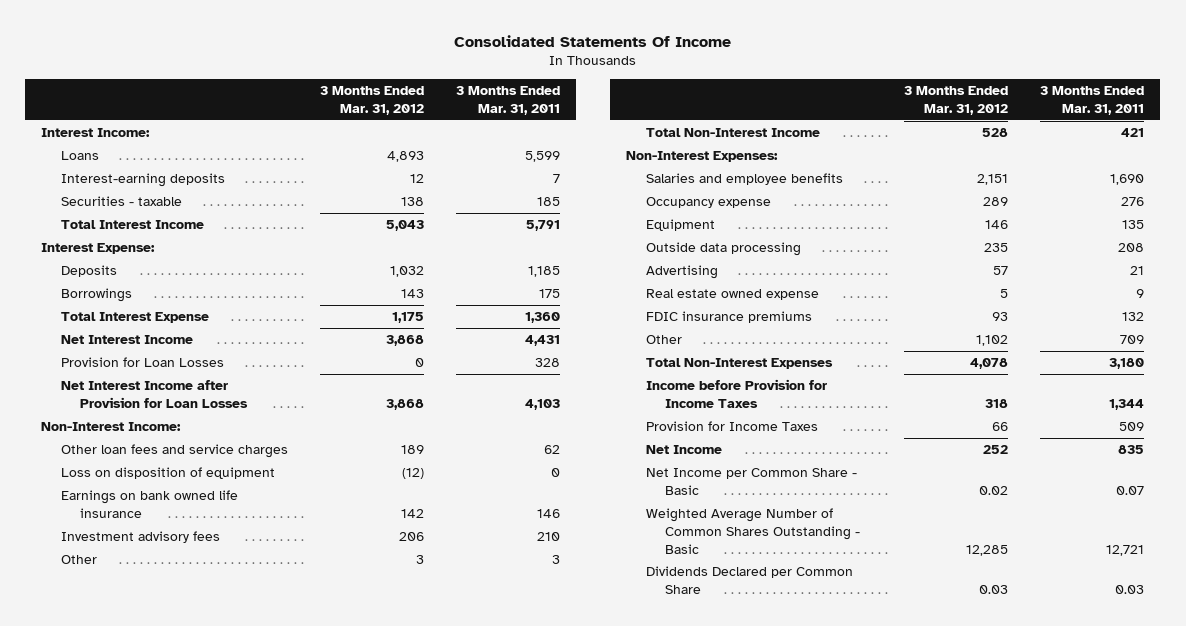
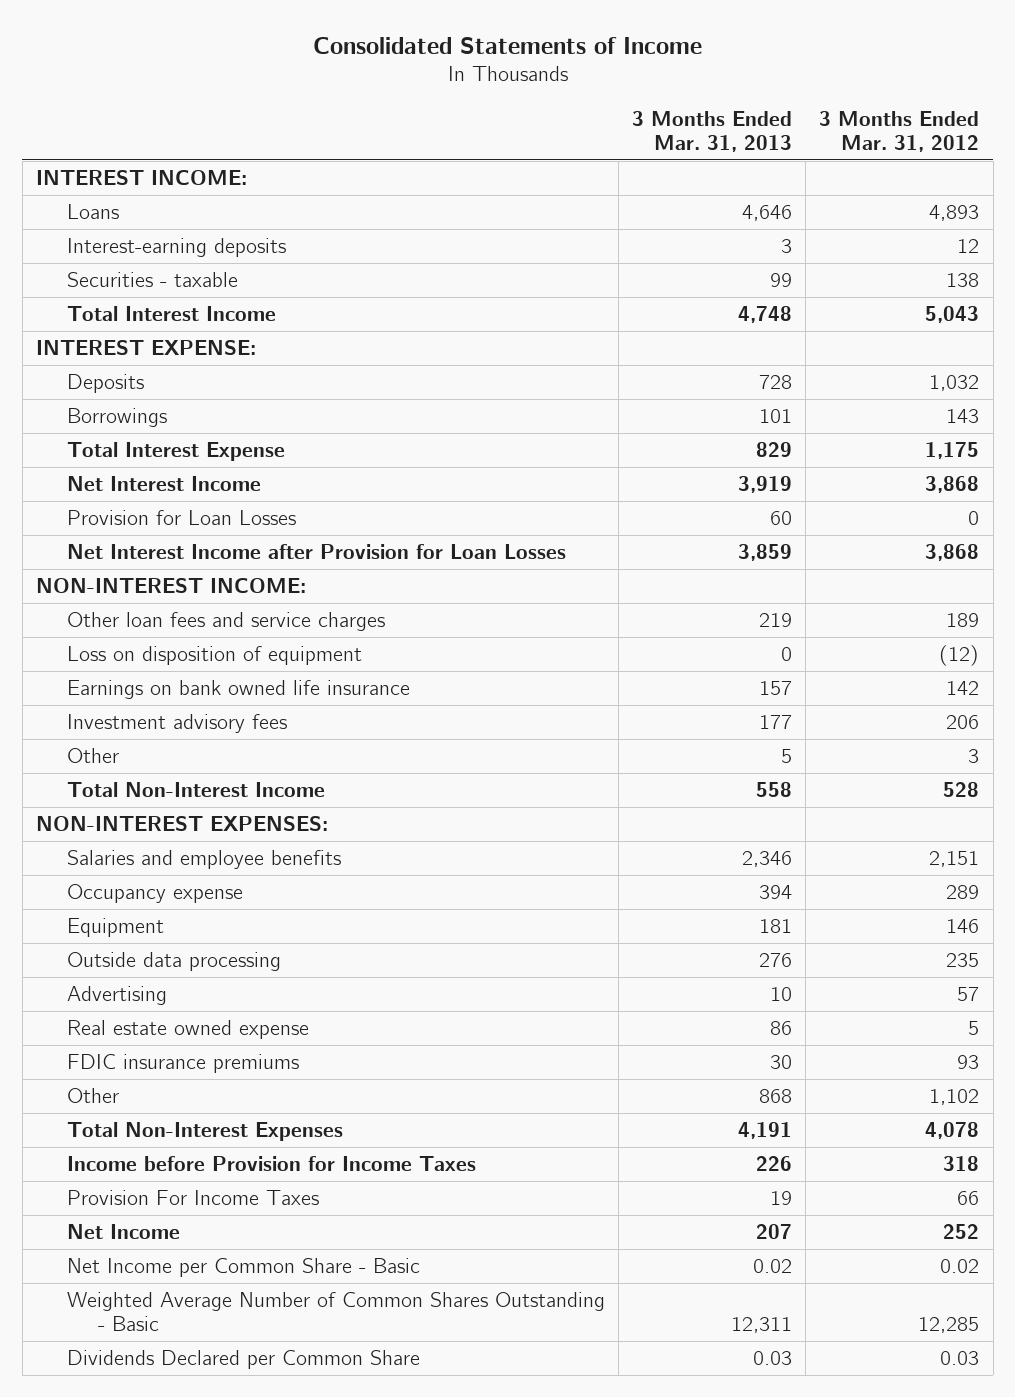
- Consolidated Statements Of Income
+ Consolidated Statements of Income
- | 3 Months Ended Mar. 31, 2012 | 3 Months Ended Mar. 31, 2011
+ | 3 Months Ended Mar. 31, 2013 | 3 Months Ended Mar. 31, 2012
- Interest Income:
+ INTEREST INCOME:
- Interest Expense:
+ INTEREST EXPENSE:
- Non-Interest Income:
+ NON-INTEREST INCOME:
- Non-Interest Expenses:
+ NON-INTEREST EXPENSES:
- Provision for Income Taxes | 66 | 509
+ Provision For Income Taxes | 19 | 66

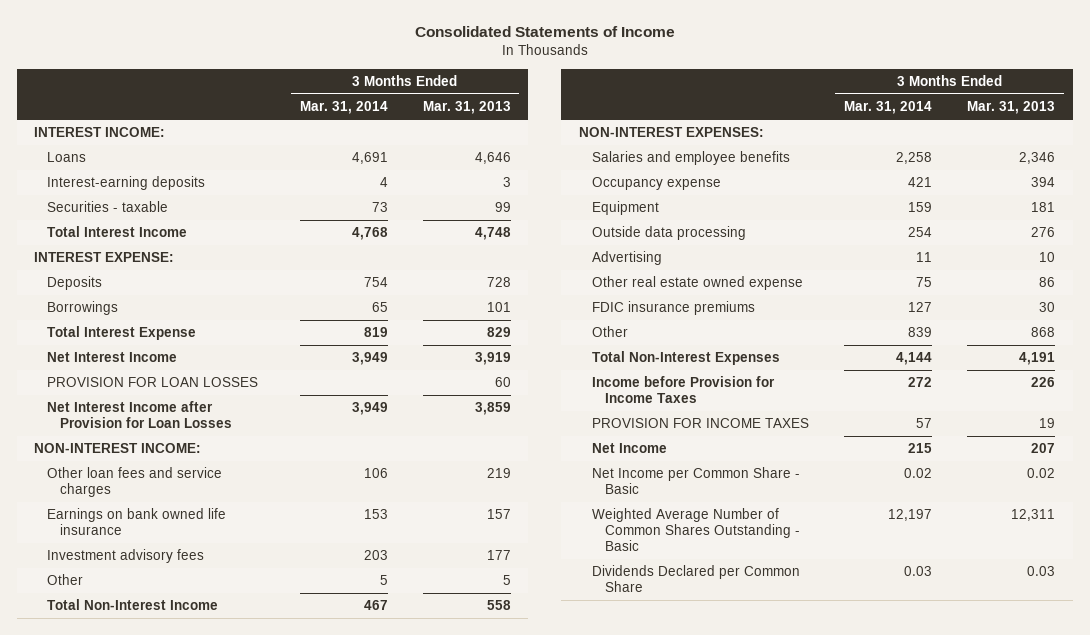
- | 3 Months Ended Mar. 31, 2013 | 3 Months Ended Mar. 31, 2012
+ | 3 Months Ended Mar. 31, 2014 | 3 Months Ended Mar. 31, 2013
- Provision for Loan Losses | 60 | 0
+ PROVISION FOR LOAN LOSSES | | 60
- Loss on disposition of equipment | 0 | (12)
- Real estate owned expense | 86 | 5
+ Other real estate owned expense | 75 | 86
- Provision For Income Taxes | 19 | 66
+ PROVISION FOR INCOME TAXES | 57 | 19

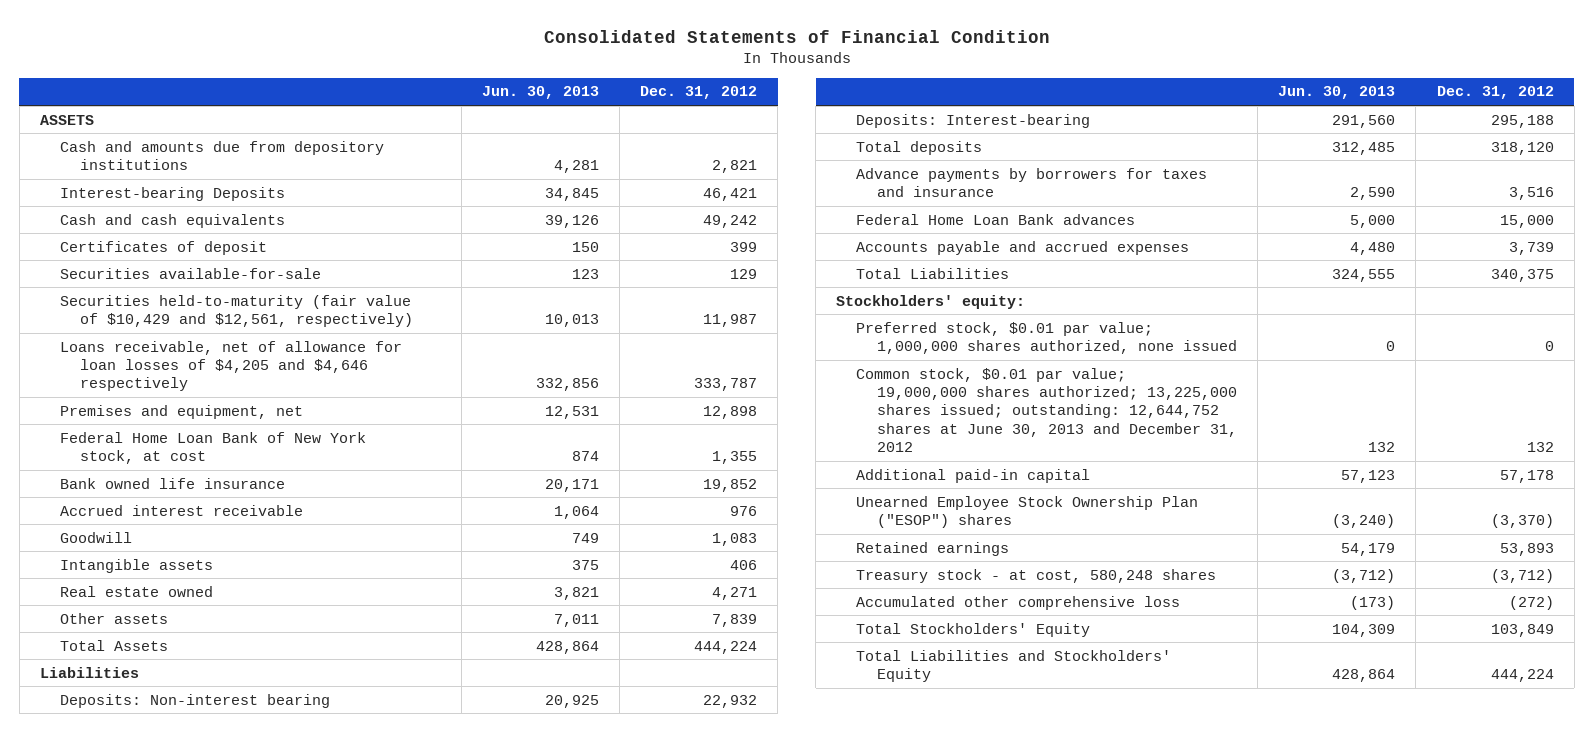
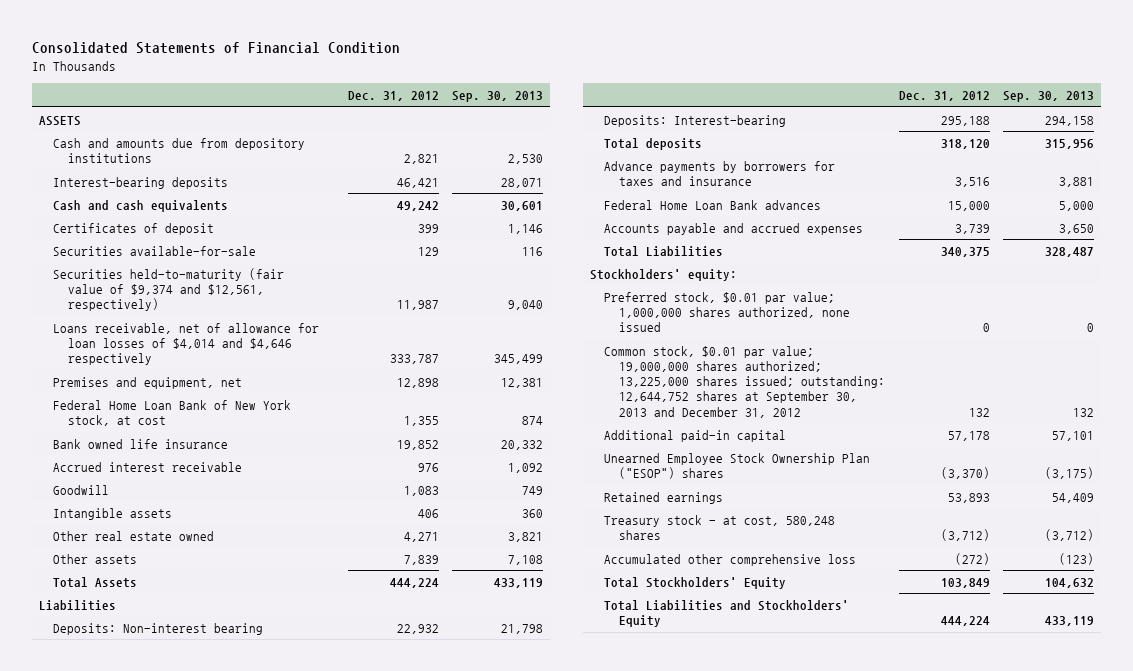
- | Jun. 30, 2013 | Dec. 31, 2012
+ | Dec. 31, 2012 | Sep. 30, 2013
- Interest-bearing Deposits | 34,845 | 46,421
+ Interest-bearing deposits | 46,421 | 28,071
- Securities held-to-maturity (fair value of $10,429 and $12,561, respectively) | 10,013 | 11,987
- Loans receivable, net of allowance for loan losses of $4,205 and $4,646 respectively | 332,856 | 333,787
+ Securities held-to-maturity (fair value of $9,374 and $12,561, respectively) | 11,987 | 9,040
+ Loans receivable, net of allowance for loan losses of $4,014 and $4,646 respectively | 333,787 | 345,499
- Real estate owned | 3,821 | 4,271
+ Other real estate owned | 4,271 | 3,821
- Common stock, $0.01 par value; 19,000,000 shares authorized; 13,225,000 shares issued; outstanding: 12,644,752 shares at June 30, 2013 and December 31, 2012 | 132 | 132
+ Common stock, $0.01 par value; 19,000,000 shares authorized; 13,225,000 shares issued; outstanding: 12,644,752 shares at September 30, 2013 and December 31, 2012 | 132 | 132

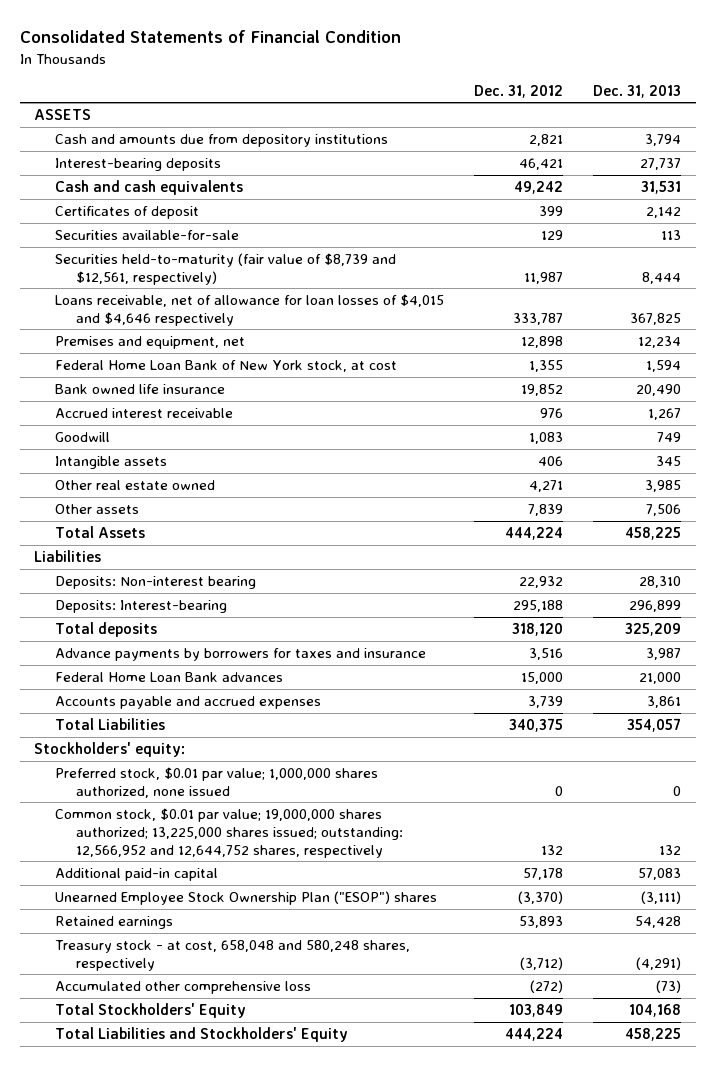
- | Dec. 31, 2012 | Sep. 30, 2013
+ | Dec. 31, 2012 | Dec. 31, 2013
- Securities held-to-maturity (fair value of $9,374 and $12,561, respectively) | 11,987 | 9,040
- Loans receivable, net of allowance for loan losses of $4,014 and $4,646 respectively | 333,787 | 345,499
+ Securities held-to-maturity (fair value of $8,739 and $12,561, respectively) | 11,987 | 8,444
+ Loans receivable, net of allowance for loan losses of $4,015 and $4,646 respectively | 333,787 | 367,825
- Common stock, $0.01 par value; 19,000,000 shares authorized; 13,225,000 shares issued; outstanding: 12,644,752 shares at September 30, 2013 and December 31, 2012 | 132 | 132
+ Common stock, $0.01 par value; 19,000,000 shares authorized; 13,225,000 shares issued; outstanding: 12,566,952 and 12,644,752 shares, respectively | 132 | 132
- Treasury stock - at cost, 580,248 shares | (3,712) | (3,712)
+ Treasury stock - at cost, 658,048 and 580,248 shares, respectively | (3,712) | (4,291)

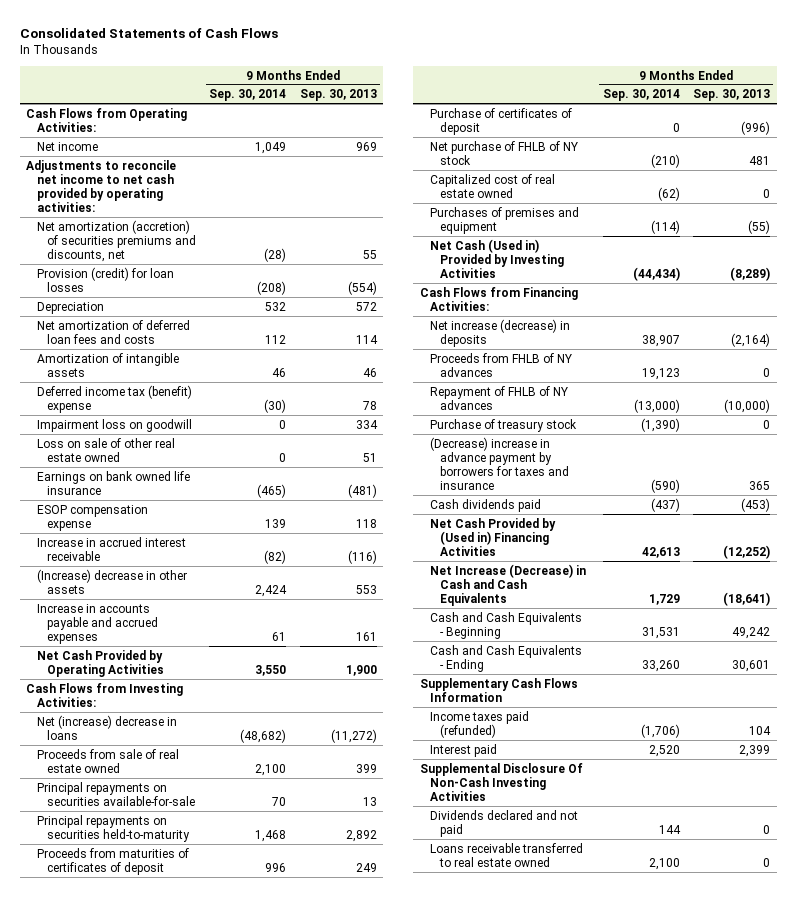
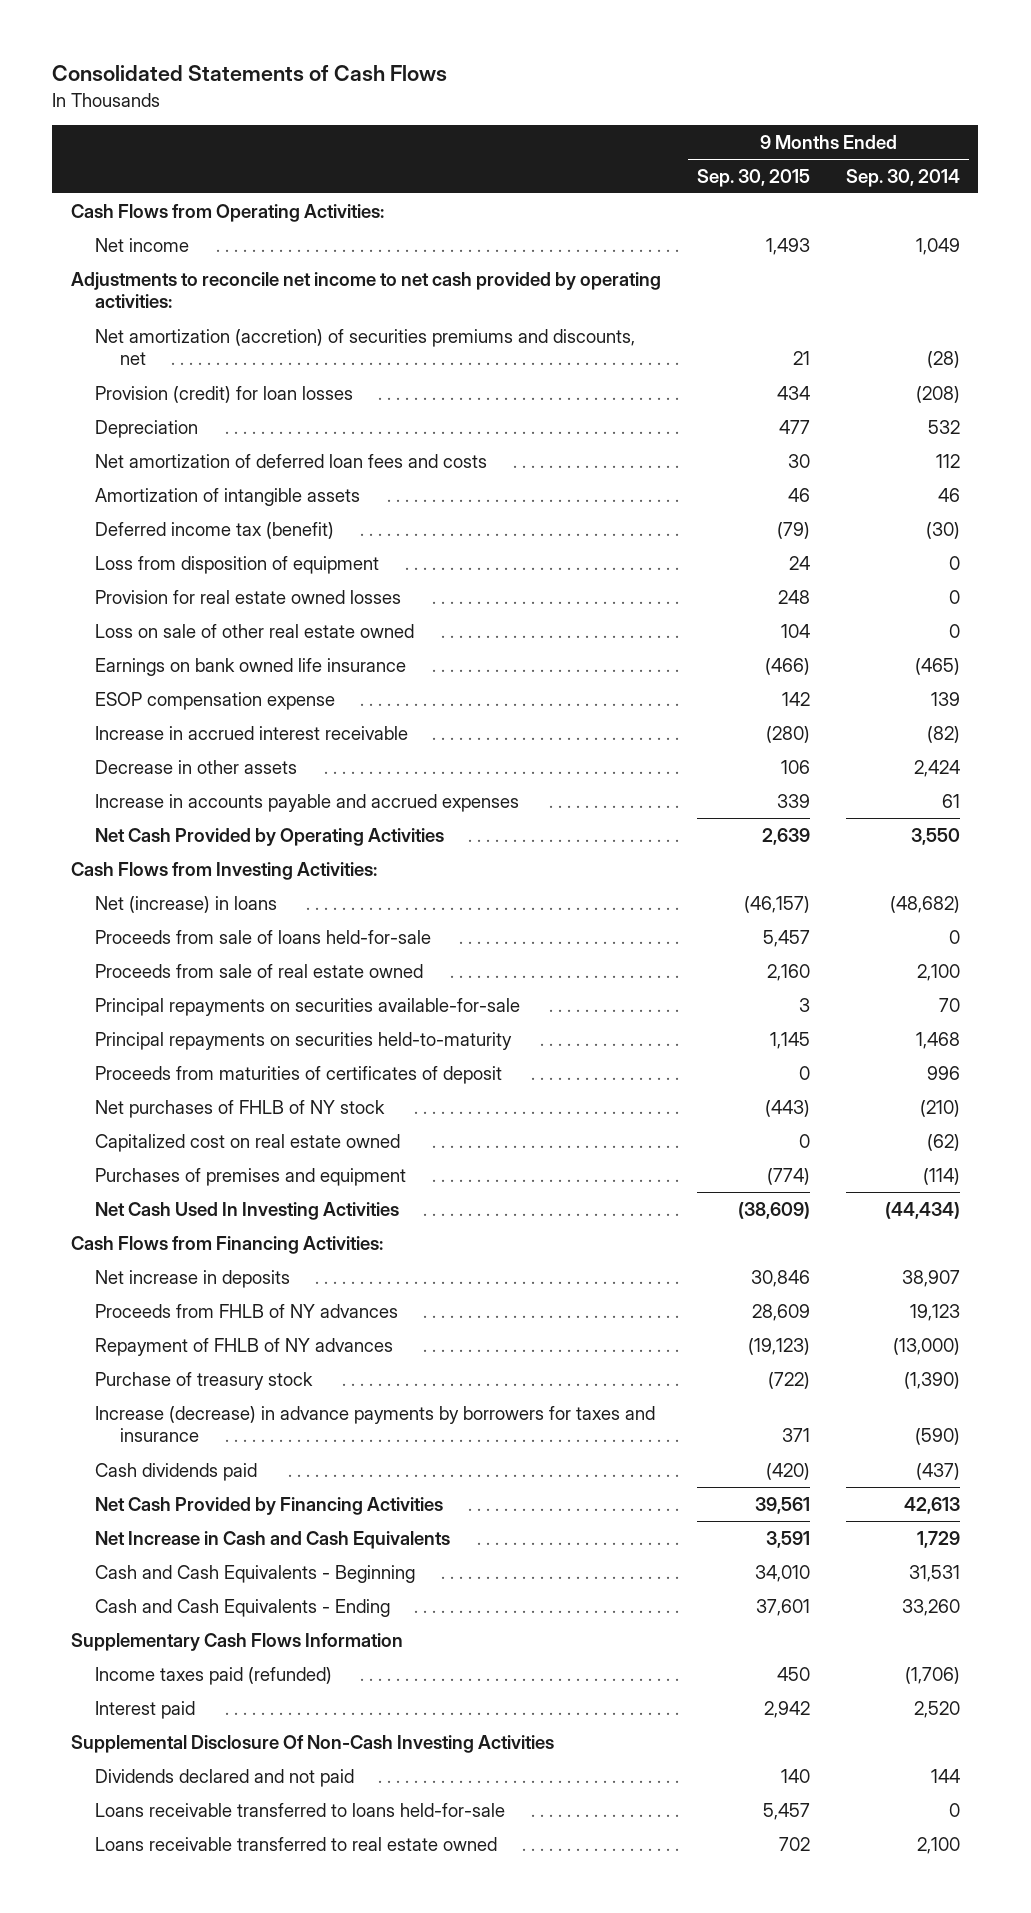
- | 9 Months Ended Sep. 30, 2014 | 9 Months Ended Sep. 30, 2013
+ | 9 Months Ended Sep. 30, 2015 | 9 Months Ended Sep. 30, 2014
- Deferred income tax (benefit) expense | (30) | 78
- Impairment loss on goodwill | 0 | 334
+ Deferred income tax (benefit) | (79) | (30)
+ Loss from disposition of equipment | 24 | 0
+ Provision for real estate owned losses | 248 | 0
- (Increase) decrease in other assets | 2,424 | 553
+ Decrease in other assets | 106 | 2,424
- Net (increase) decrease in loans | (48,682) | (11,272)
+ Net (increase) in loans | (46,157) | (48,682)
+ Proceeds from sale of loans held-for-sale | 5,457 | 0
- Purchase of certificates of deposit | 0 | (996)
- Net purchase of FHLB of NY stock | (210) | 481
- Capitalized cost of real estate owned | (62) | 0
+ Net purchases of FHLB of NY stock | (443) | (210)
+ Capitalized cost on real estate owned | 0 | (62)
- Net Cash (Used in) Provided by Investing Activities | (44,434) | (8,289)
+ Net Cash Used In Investing Activities | (38,609) | (44,434)
- Net increase (decrease) in deposits | 38,907 | (2,164)
+ Net increase in deposits | 30,846 | 38,907
- (Decrease) increase in advance payment by borrowers for taxes and insurance | (590) | 365
+ Increase (decrease) in advance payments by borrowers for taxes and insurance | 371 | (590)
- Net Cash Provided by (Used in) Financing Activities | 42,613 | (12,252)
- Net Increase (Decrease) in Cash and Cash Equivalents | 1,729 | (18,641)
+ Net Cash Provided by Financing Activities | 39,561 | 42,613
+ Net Increase in Cash and Cash Equivalents | 3,591 | 1,729
+ Loans receivable transferred to loans held-for-sale | 5,457 | 0

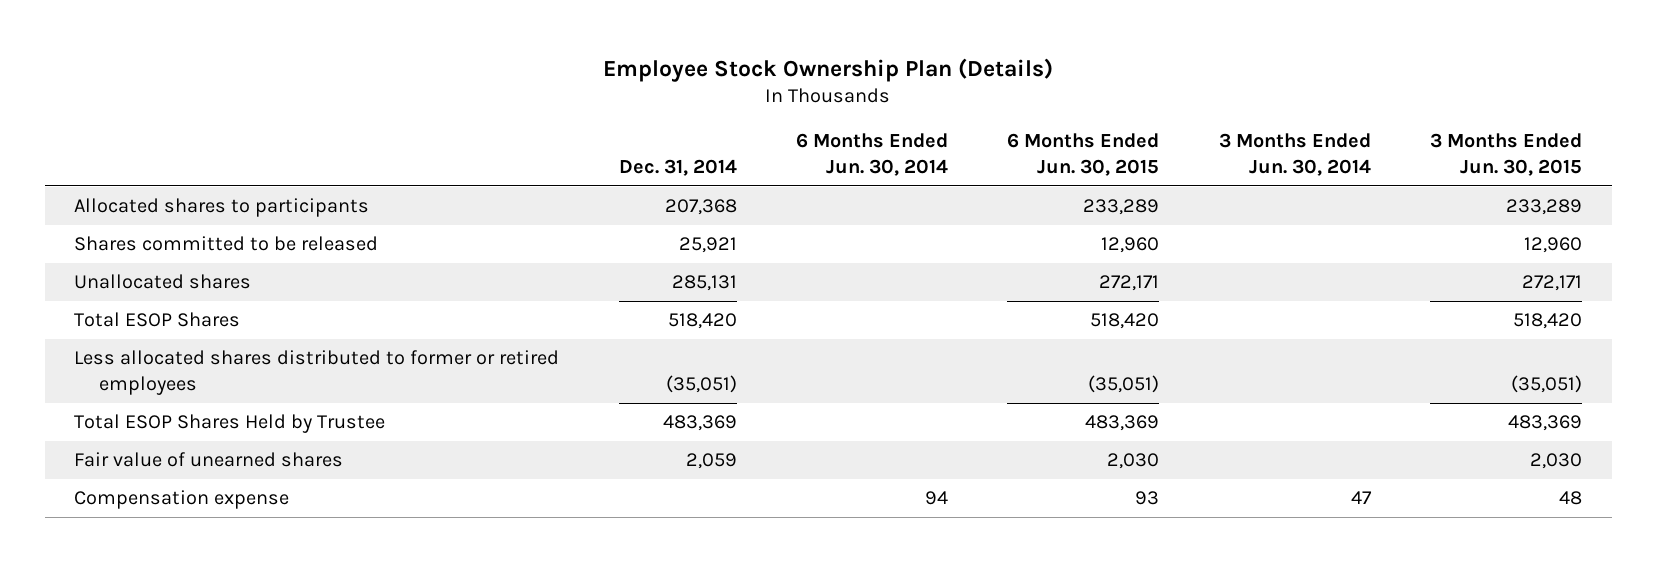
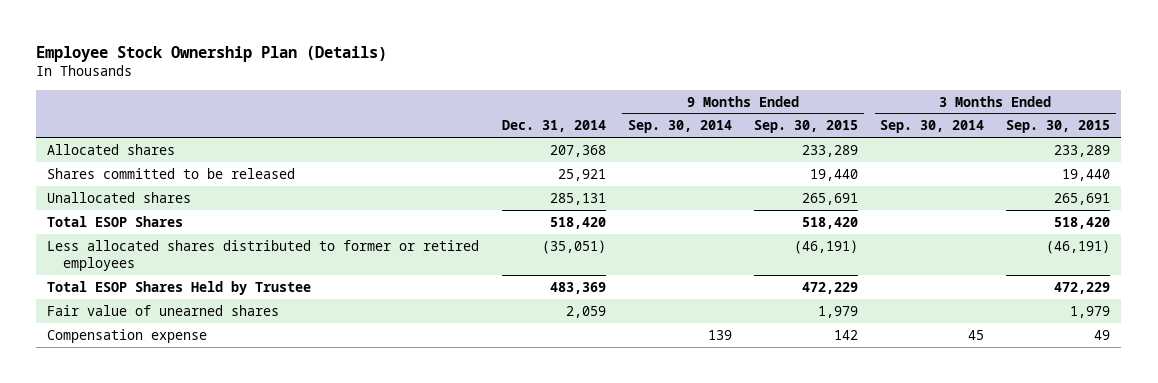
- | Dec. 31, 2014 | 6 Months Ended Jun. 30, 2014 | 6 Months Ended Jun. 30, 2015 | 3 Months Ended Jun. 30, 2014 | 3 Months Ended Jun. 30, 2015
+ | Dec. 31, 2014 | 9 Months Ended Sep. 30, 2014 | 9 Months Ended Sep. 30, 2015 | 3 Months Ended Sep. 30, 2014 | 3 Months Ended Sep. 30, 2015
- Allocated shares to participants | 207,368 | | 233,289 | | 233,289
+ Allocated shares | 207,368 | | 233,289 | | 233,289

